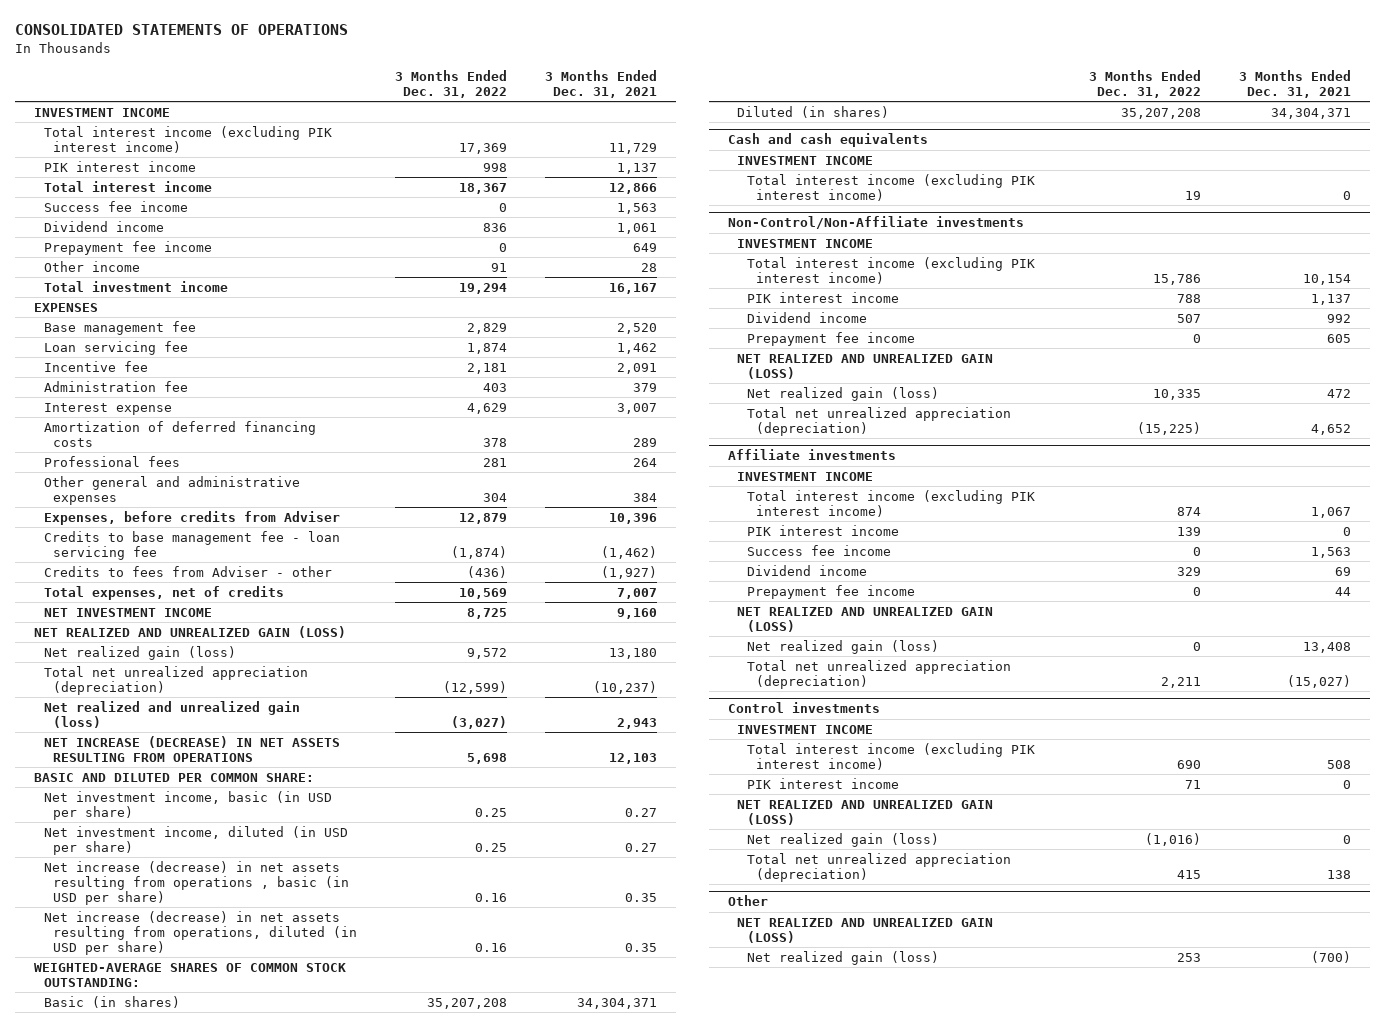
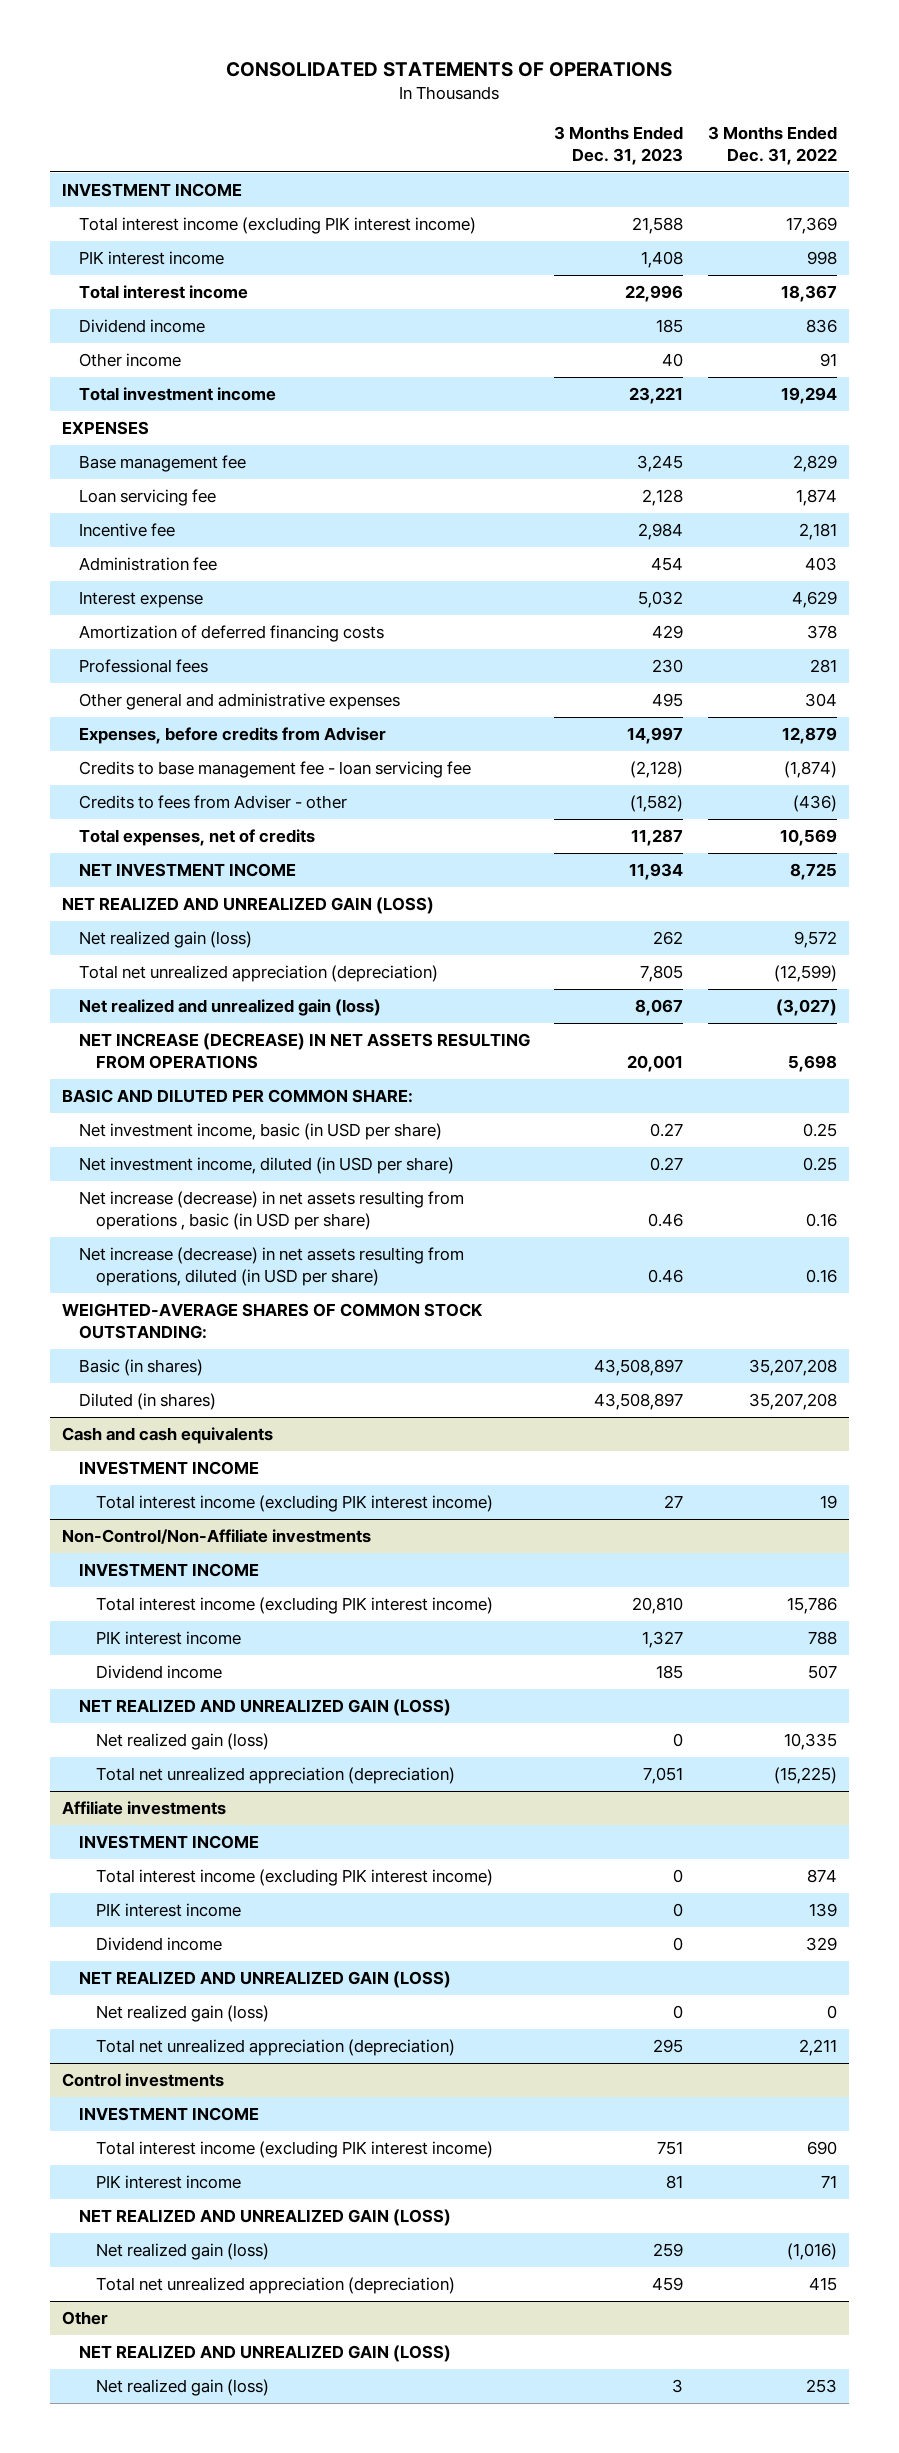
- | 3 Months Ended Dec. 31, 2022 | 3 Months Ended Dec. 31, 2021
+ | 3 Months Ended Dec. 31, 2023 | 3 Months Ended Dec. 31, 2022
- Success fee income | 0 | 1,563
- Prepayment fee income | 0 | 649
@ Non-Control/Non-Affiliate investments
- Prepayment fee income | 0 | 605
@ Affiliate investments
- Success fee income | 0 | 1,563
- Prepayment fee income | 0 | 44

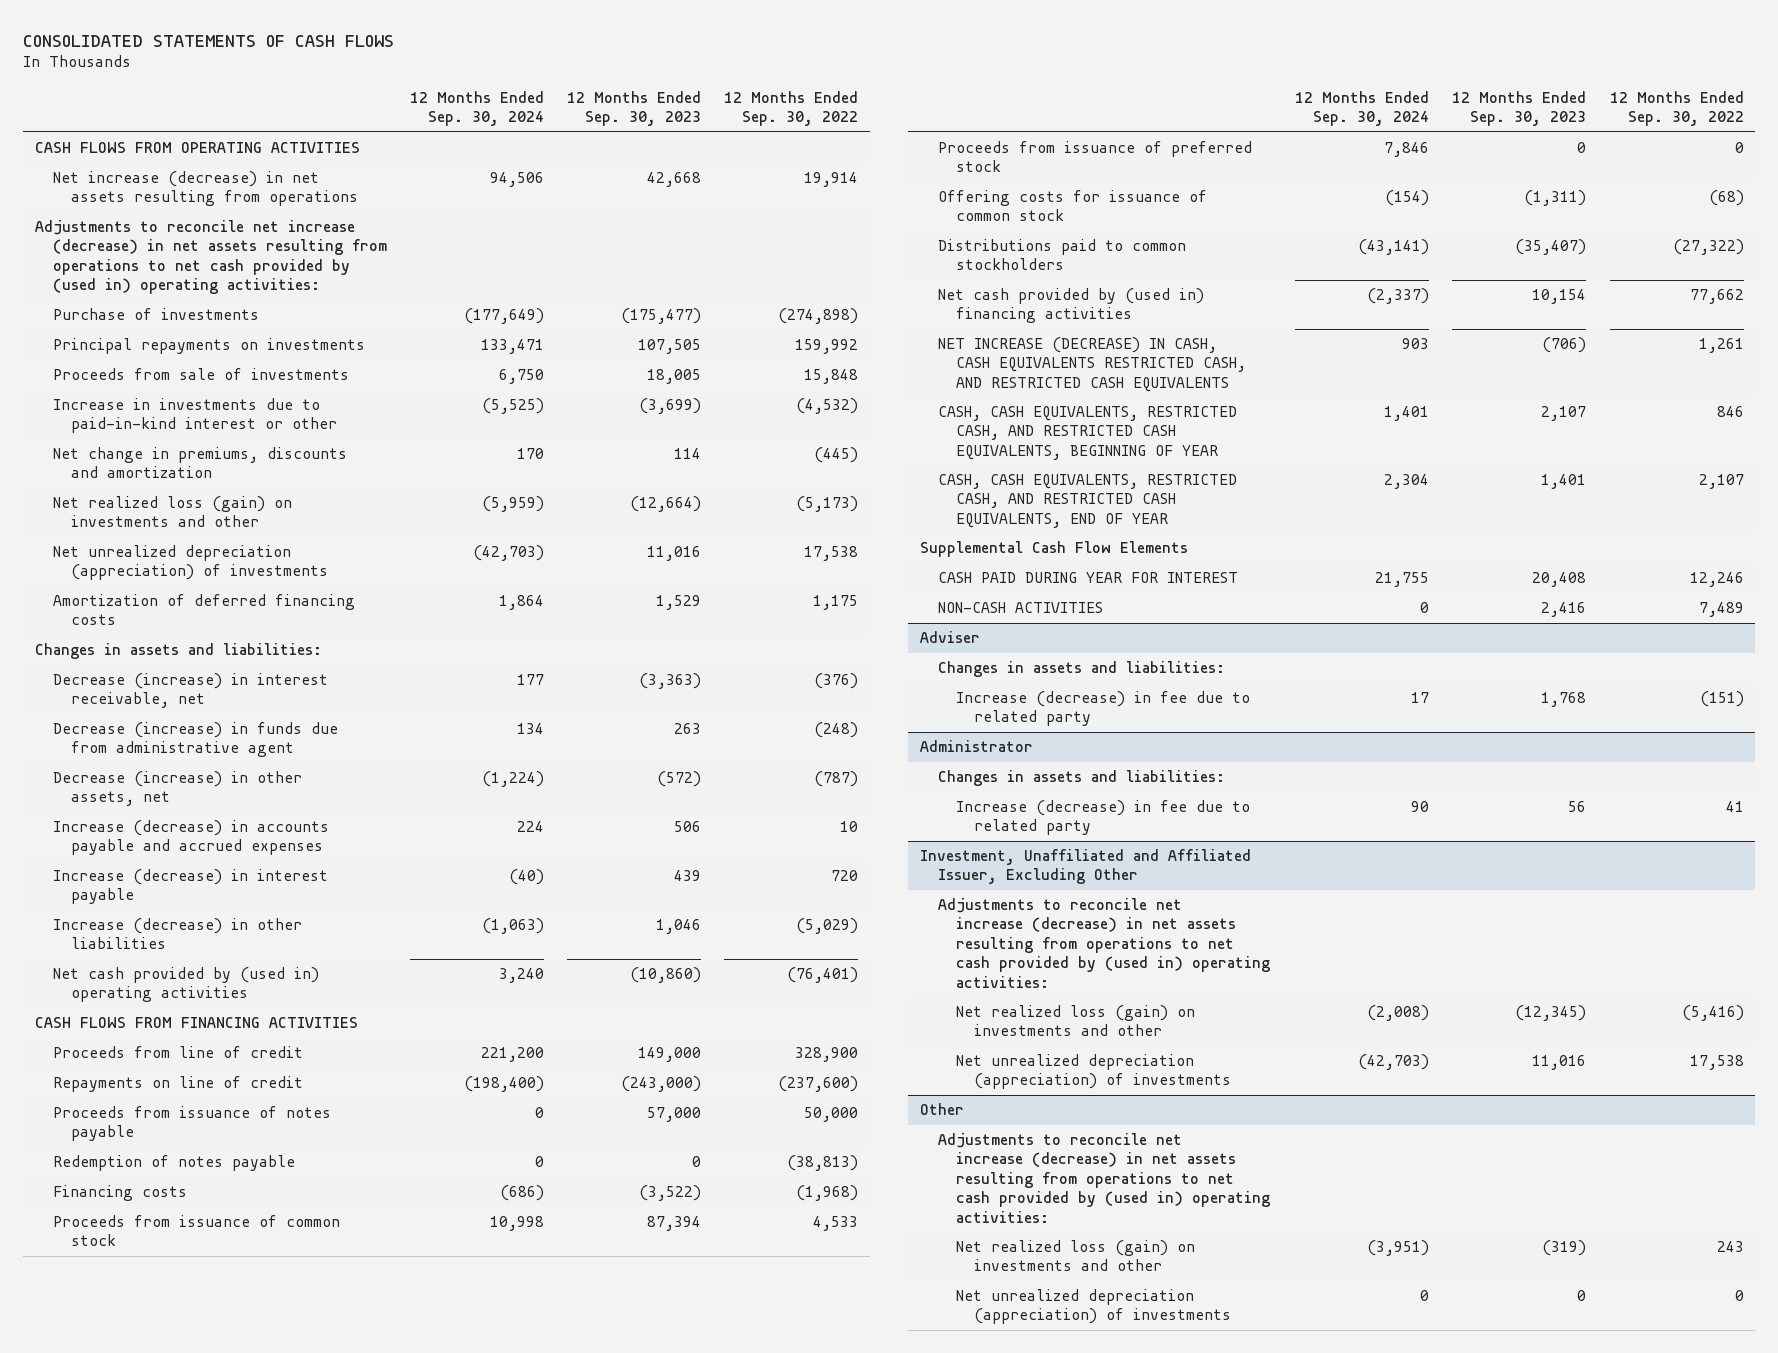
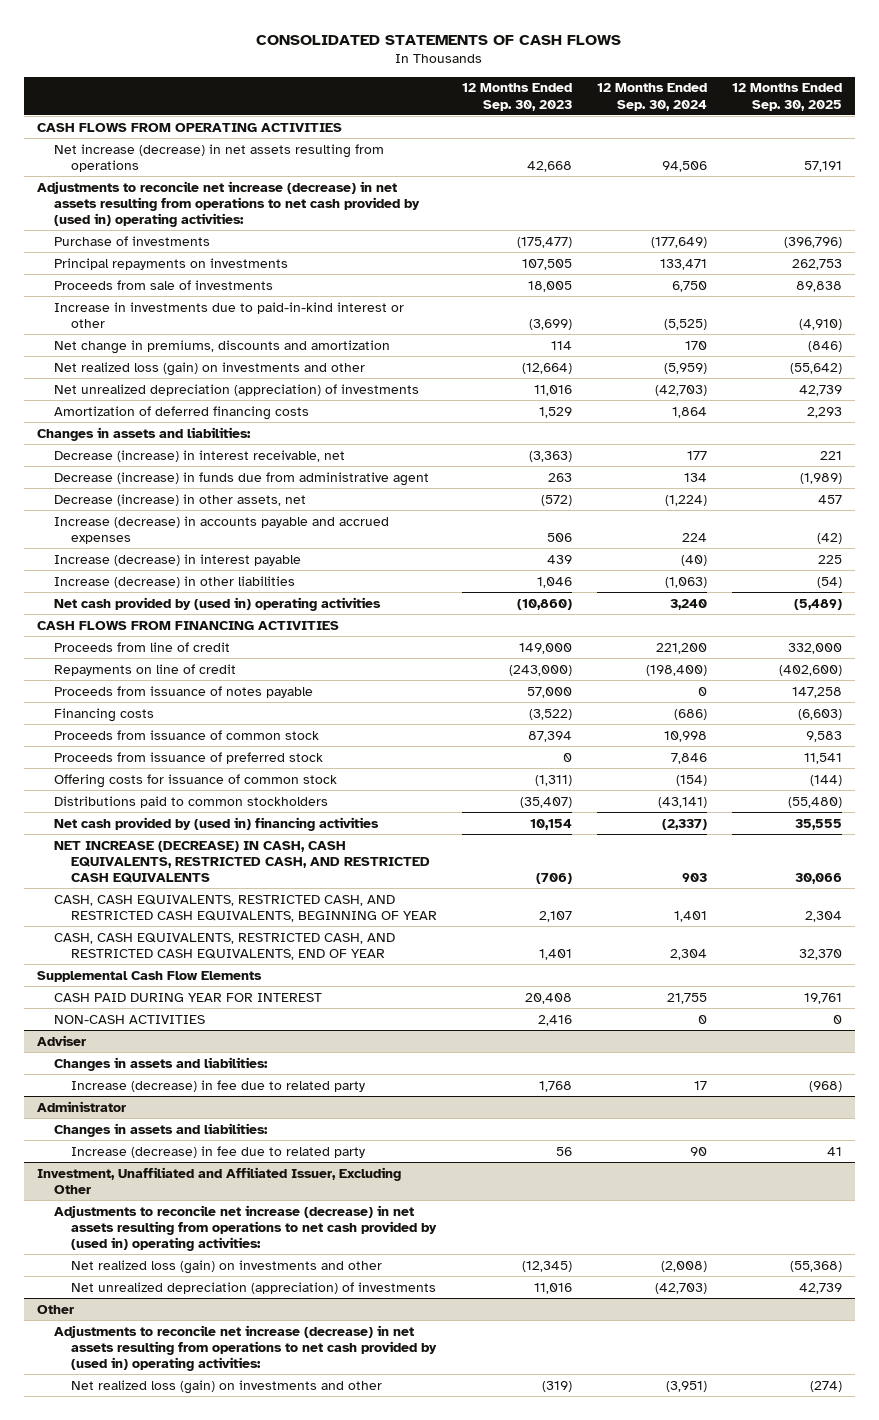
- | 12 Months Ended Sep. 30, 2024 | 12 Months Ended Sep. 30, 2023 | 12 Months Ended Sep. 30, 2022
+ | 12 Months Ended Sep. 30, 2023 | 12 Months Ended Sep. 30, 2024 | 12 Months Ended Sep. 30, 2025
- Redemption of notes payable | 0 | 0 | (38,813)
- NET INCREASE (DECREASE) IN CASH, CASH EQUIVALENTS RESTRICTED CASH, AND RESTRICTED CASH EQUIVALENTS | 903 | (706) | 1,261
+ NET INCREASE (DECREASE) IN CASH, CASH EQUIVALENTS, RESTRICTED CASH, AND RESTRICTED CASH EQUIVALENTS | (706) | 903 | 30,066
@ Other
- Net unrealized depreciation (appreciation) of investments | 0 | 0 | 0

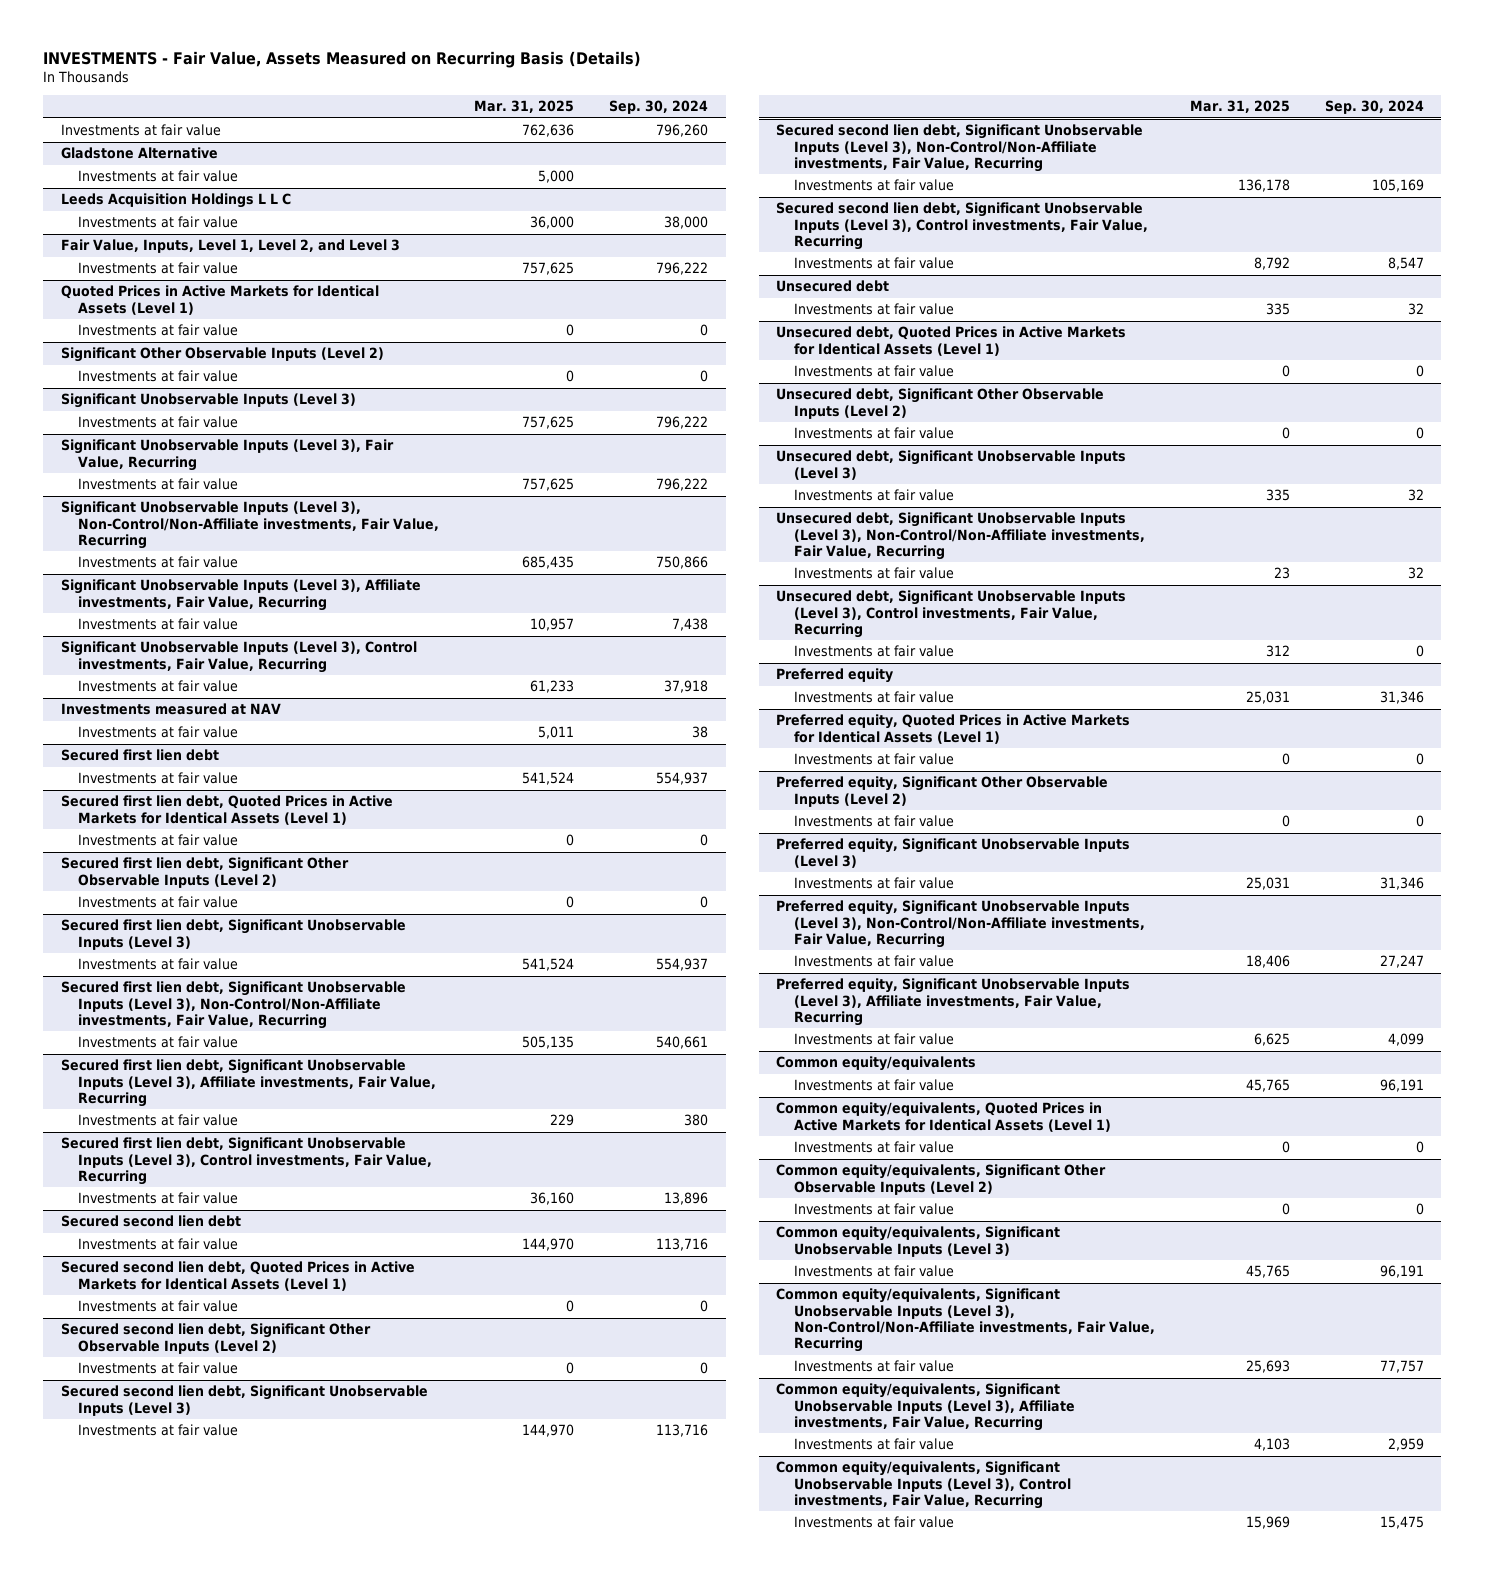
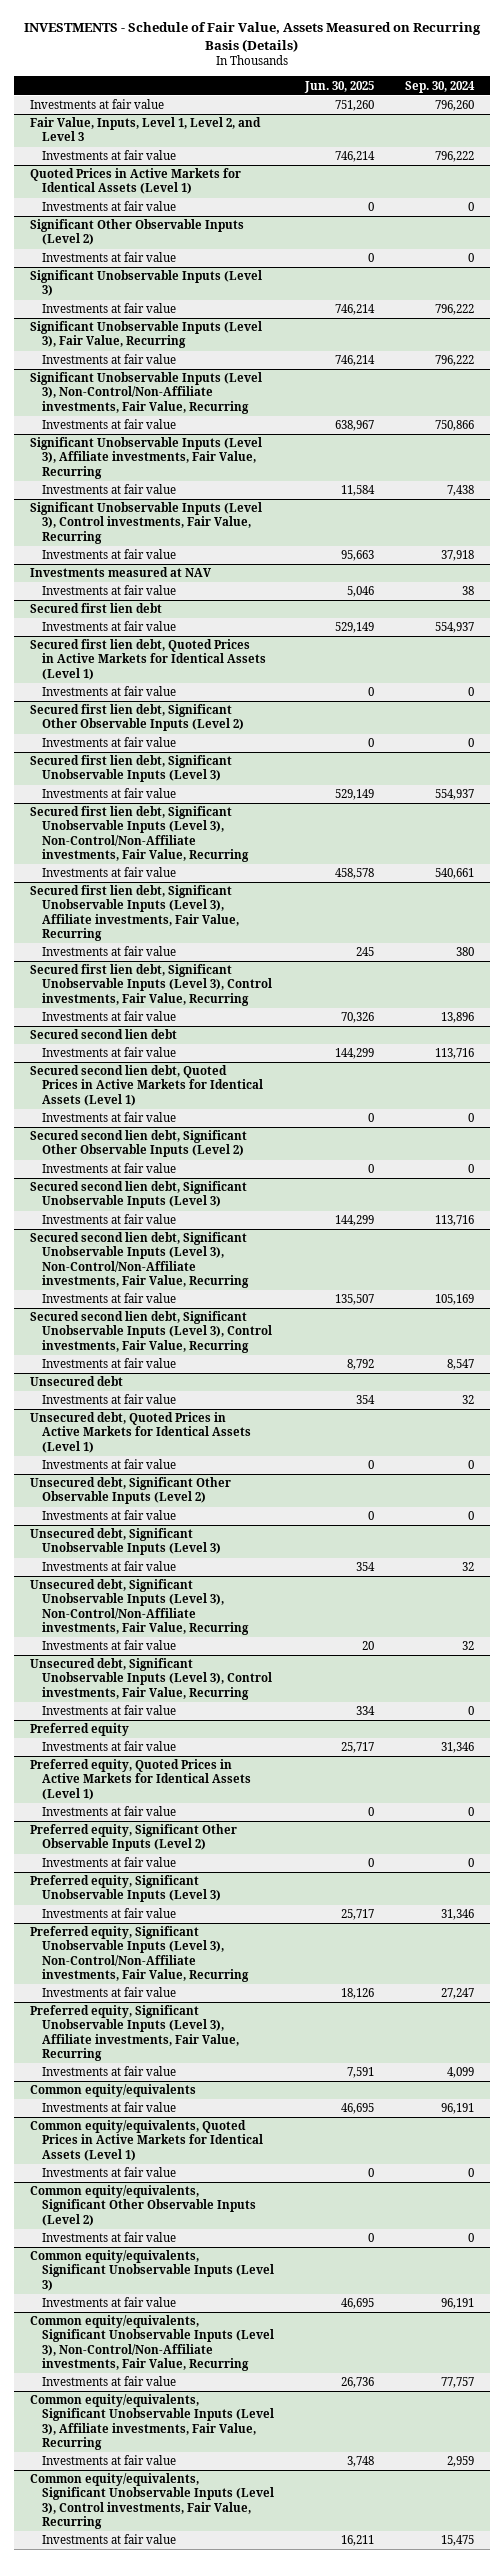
- INVESTMENTS - Fair Value, Assets Measured on Recurring Basis (Details)
+ INVESTMENTS - Schedule of Fair Value, Assets Measured on Recurring Basis (Details)
- | Mar. 31, 2025 | Sep. 30, 2024
+ | Jun. 30, 2025 | Sep. 30, 2024
- Gladstone Alternative
- Investments at fair value | 5,000 |
- Leeds Acquisition Holdings L L C
- Investments at fair value | 36,000 | 38,000

